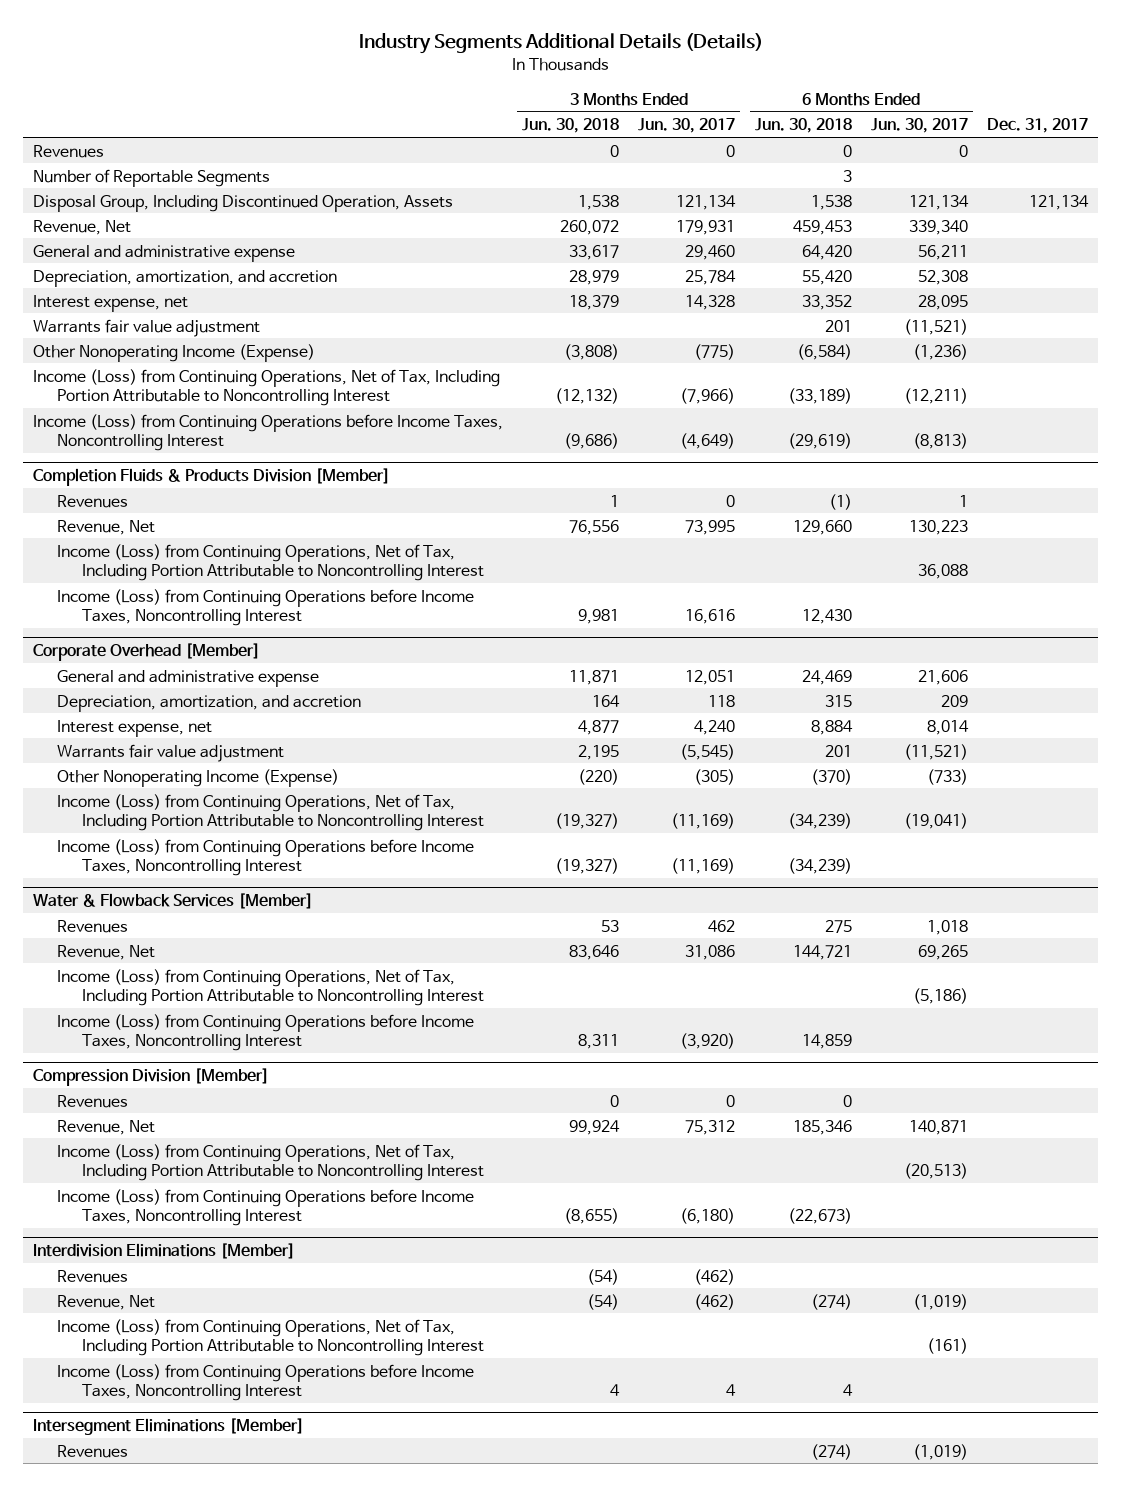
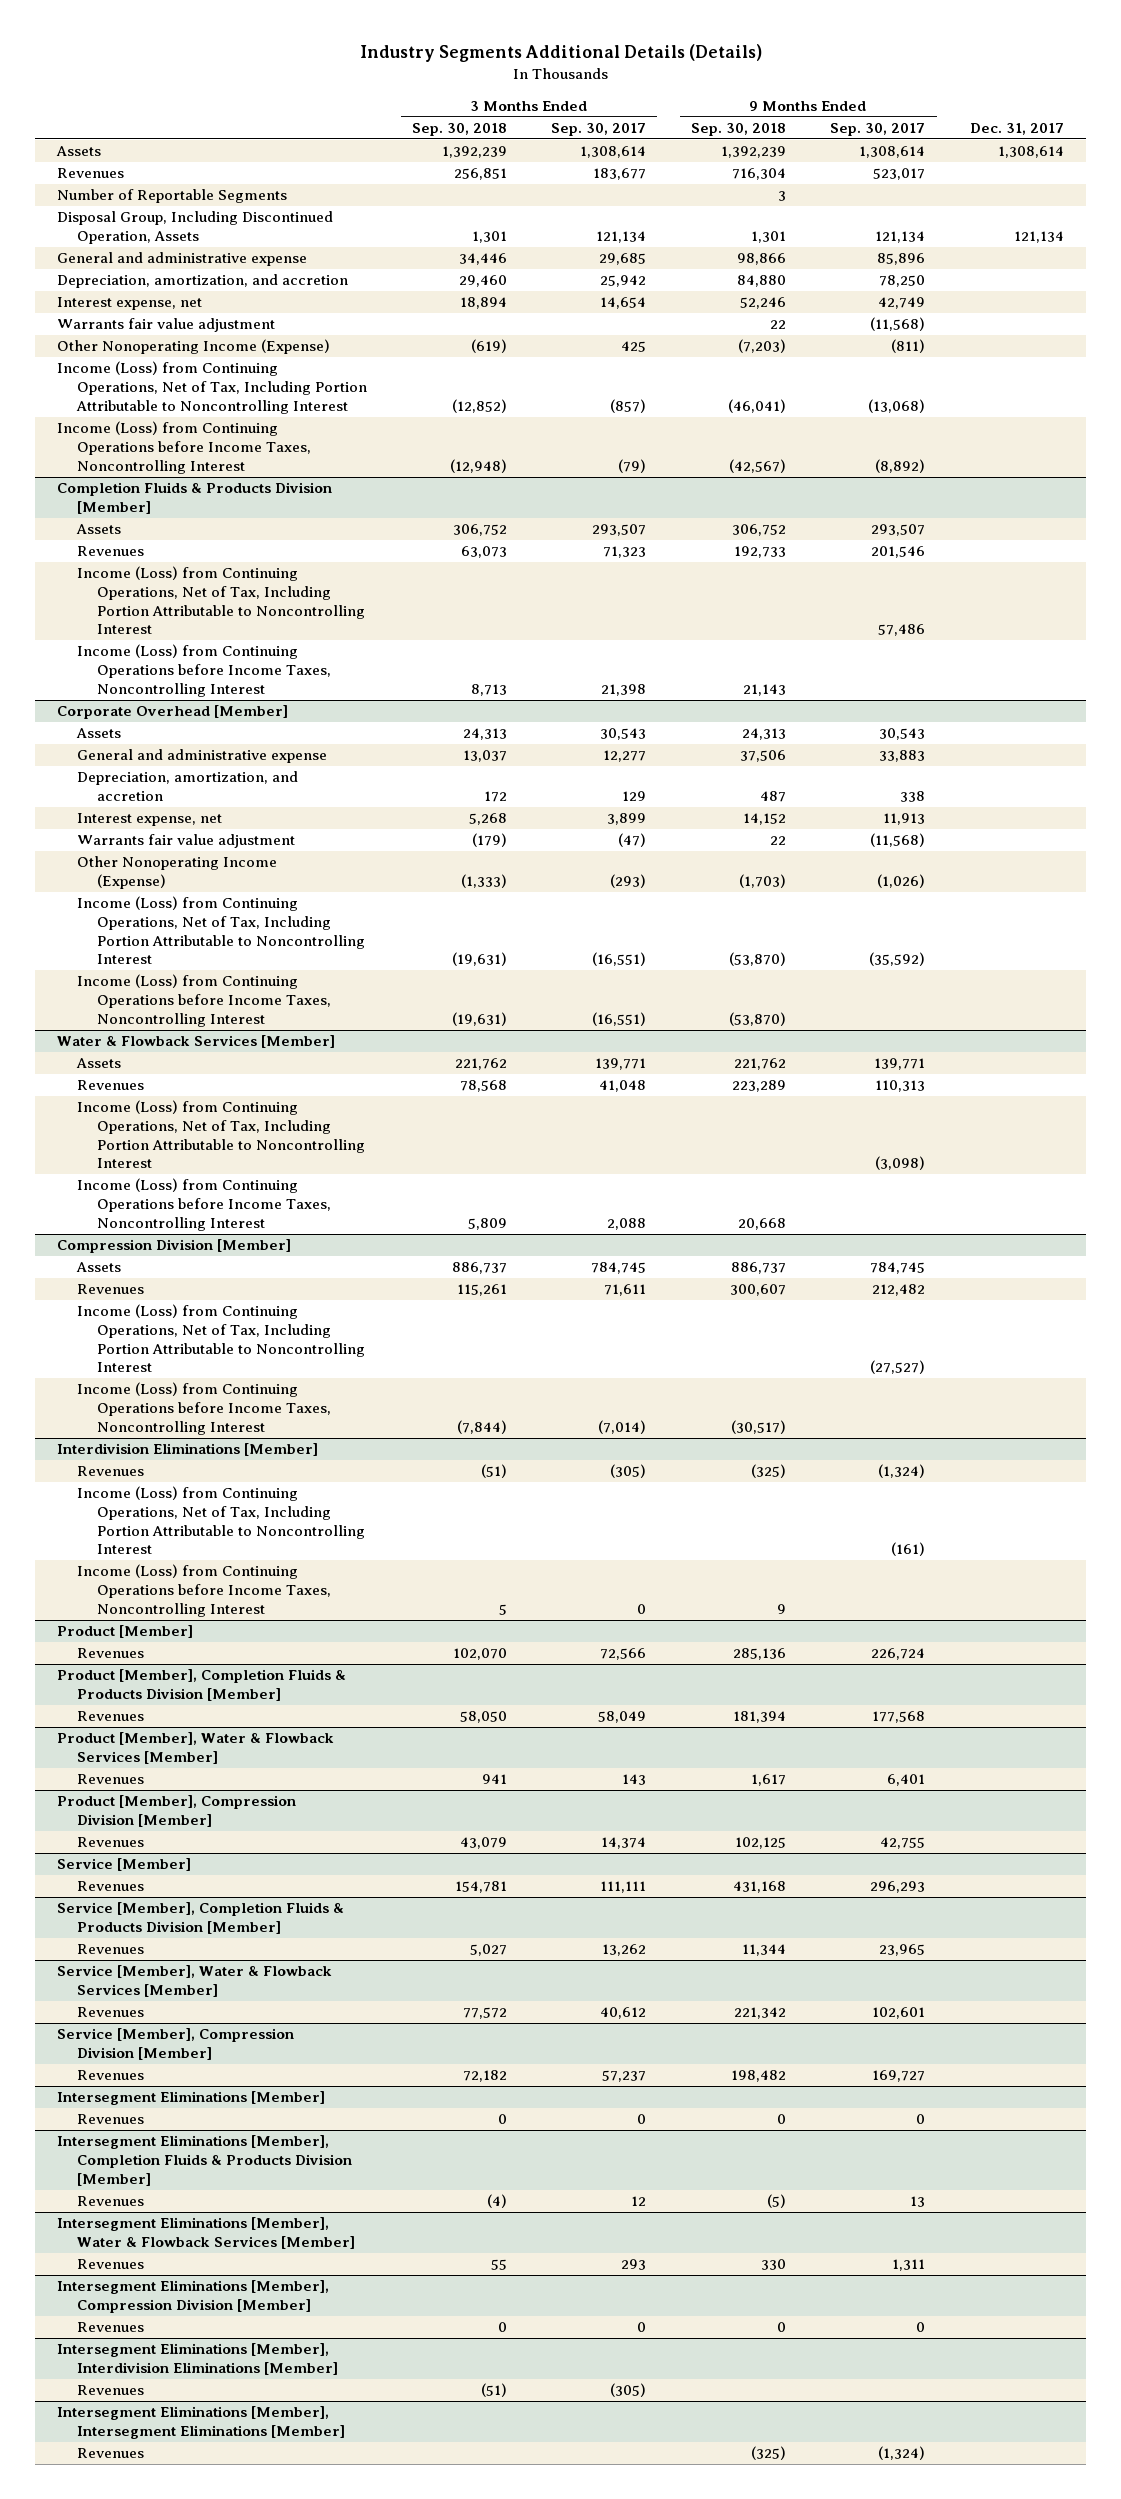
- | 3 Months Ended Jun. 30, 2018 | 3 Months Ended Jun. 30, 2017 | 6 Months Ended Jun. 30, 2018 | 6 Months Ended Jun. 30, 2017 | Dec. 31, 2017
+ | 3 Months Ended Sep. 30, 2018 | 3 Months Ended Sep. 30, 2017 | 9 Months Ended Sep. 30, 2018 | 9 Months Ended Sep. 30, 2017 | Dec. 31, 2017
+ Assets | 1,392,239 | 1,308,614 | 1,392,239 | 1,308,614 | 1,308,614
- Revenue, Net | 260,072 | 179,931 | 459,453 | 339,340 |
@ Completion Fluids & Products Division [Member]
+ Assets | 306,752 | 293,507 | 306,752 | 293,507 |
- Revenue, Net | 76,556 | 73,995 | 129,660 | 130,223 |
@ Corporate Overhead [Member]
+ Assets | 24,313 | 30,543 | 24,313 | 30,543 |
@ Water & Flowback Services [Member]
+ Assets | 221,762 | 139,771 | 221,762 | 139,771 |
- Revenue, Net | 83,646 | 31,086 | 144,721 | 69,265 |
@ Compression Division [Member]
+ Assets | 886,737 | 784,745 | 886,737 | 784,745 |
- Revenue, Net | 99,924 | 75,312 | 185,346 | 140,871 |
@ Interdivision Eliminations [Member]
- Revenue, Net | (54) | (462) | (274) | (1,019) |
+ Product [Member]
+ Revenues | 102,070 | 72,566 | 285,136 | 226,724 |
+ Product [Member], Completion Fluids & Products Division [Member]
+ Revenues | 58,050 | 58,049 | 181,394 | 177,568 |
+ Product [Member], Water & Flowback Services [Member]
+ Revenues | 941 | 143 | 1,617 | 6,401 |
+ Product [Member], Compression Division [Member]
+ Revenues | 43,079 | 14,374 | 102,125 | 42,755 |
+ Service [Member]
+ Revenues | 154,781 | 111,111 | 431,168 | 296,293 |
+ Service [Member], Completion Fluids & Products Division [Member]
+ Revenues | 5,027 | 13,262 | 11,344 | 23,965 |
+ Service [Member], Water & Flowback Services [Member]
+ Revenues | 77,572 | 40,612 | 221,342 | 102,601 |
+ Service [Member], Compression Division [Member]
+ Revenues | 72,182 | 57,237 | 198,482 | 169,727 |
+ Intersegment Eliminations [Member], Completion Fluids & Products Division [Member]
+ Revenues | (4) | 12 | (5) | 13 |
+ Intersegment Eliminations [Member], Water & Flowback Services [Member]
+ Revenues | 55 | 293 | 330 | 1,311 |
+ Intersegment Eliminations [Member], Compression Division [Member]
+ Revenues | 0 | 0 | 0 | 0 |
+ Intersegment Eliminations [Member], Interdivision Eliminations [Member]
+ Revenues | (51) | (305) | | |
+ Intersegment Eliminations [Member], Intersegment Eliminations [Member]
+ Revenues | | | (325) | (1,324) |

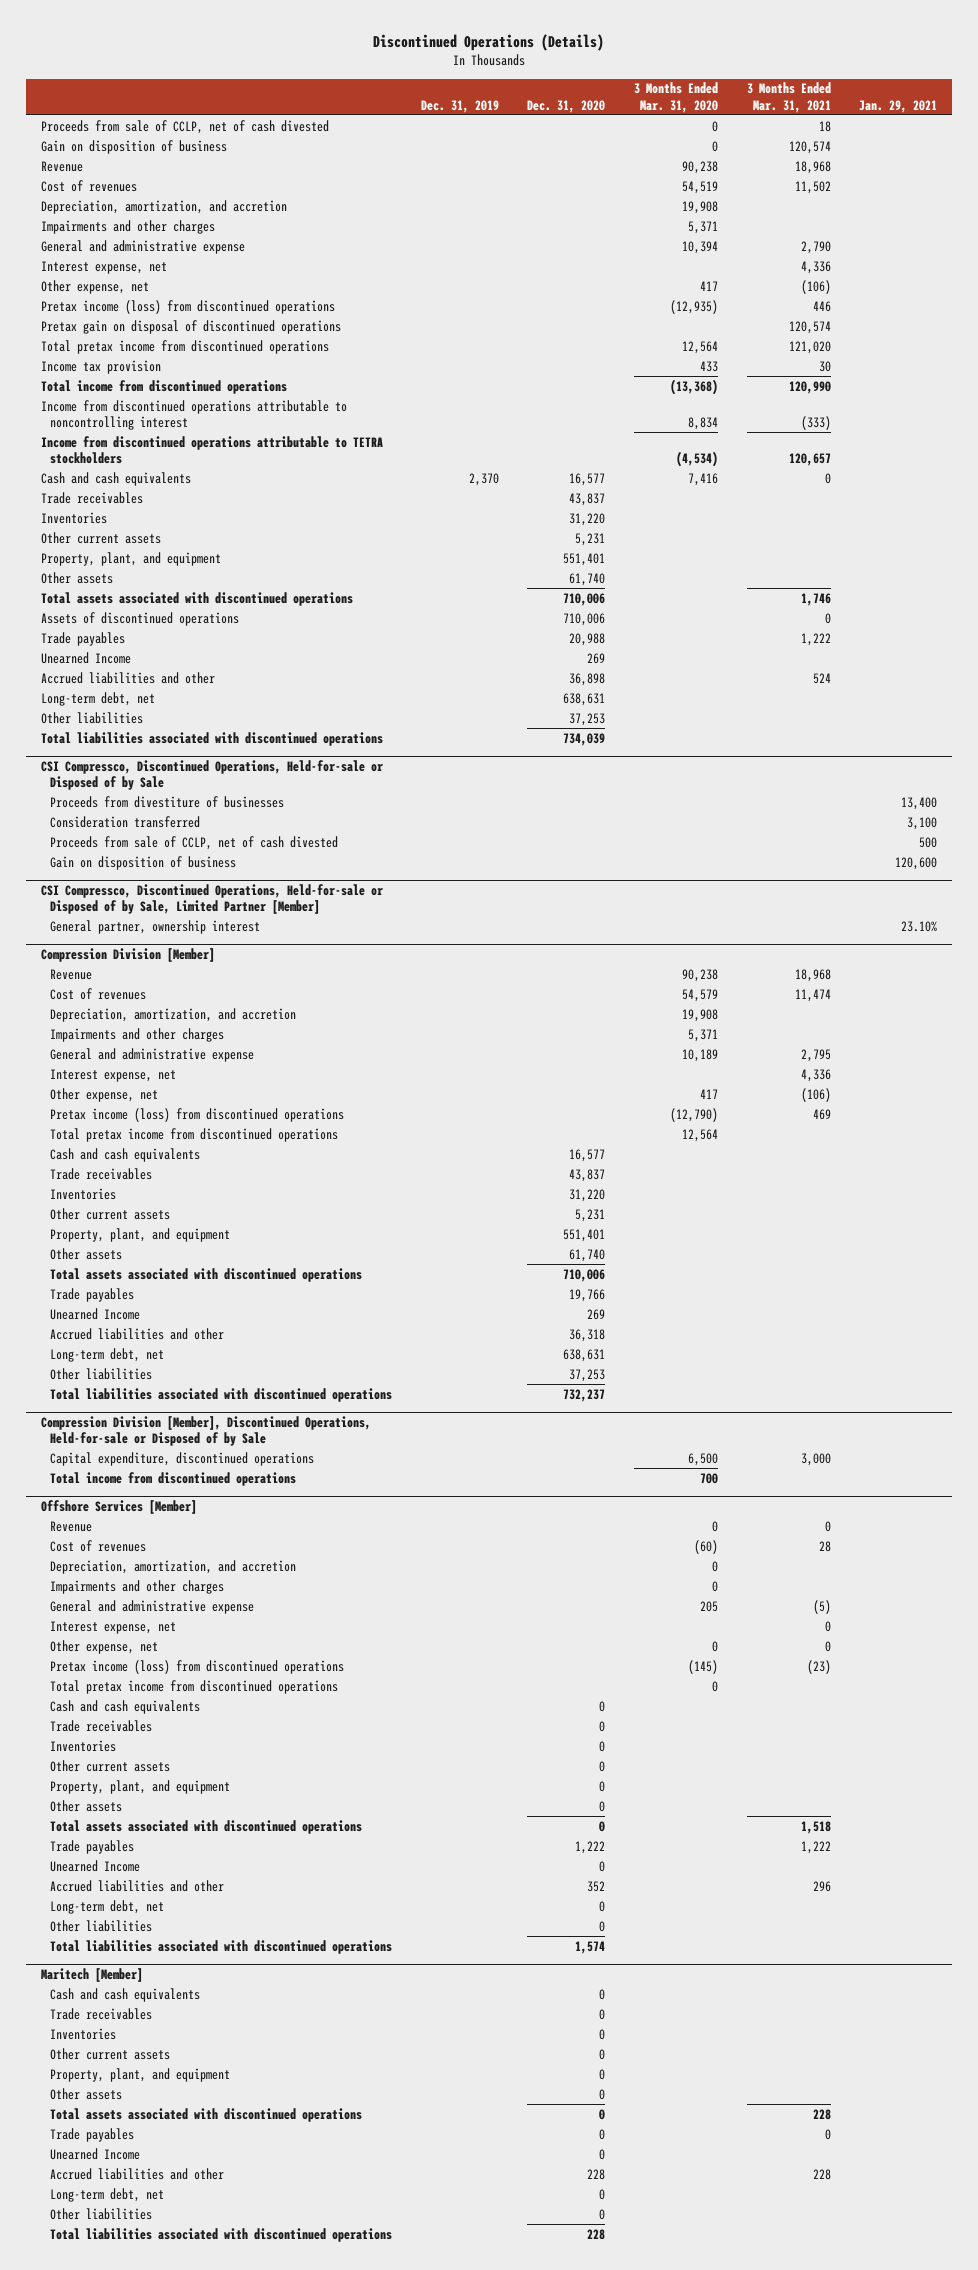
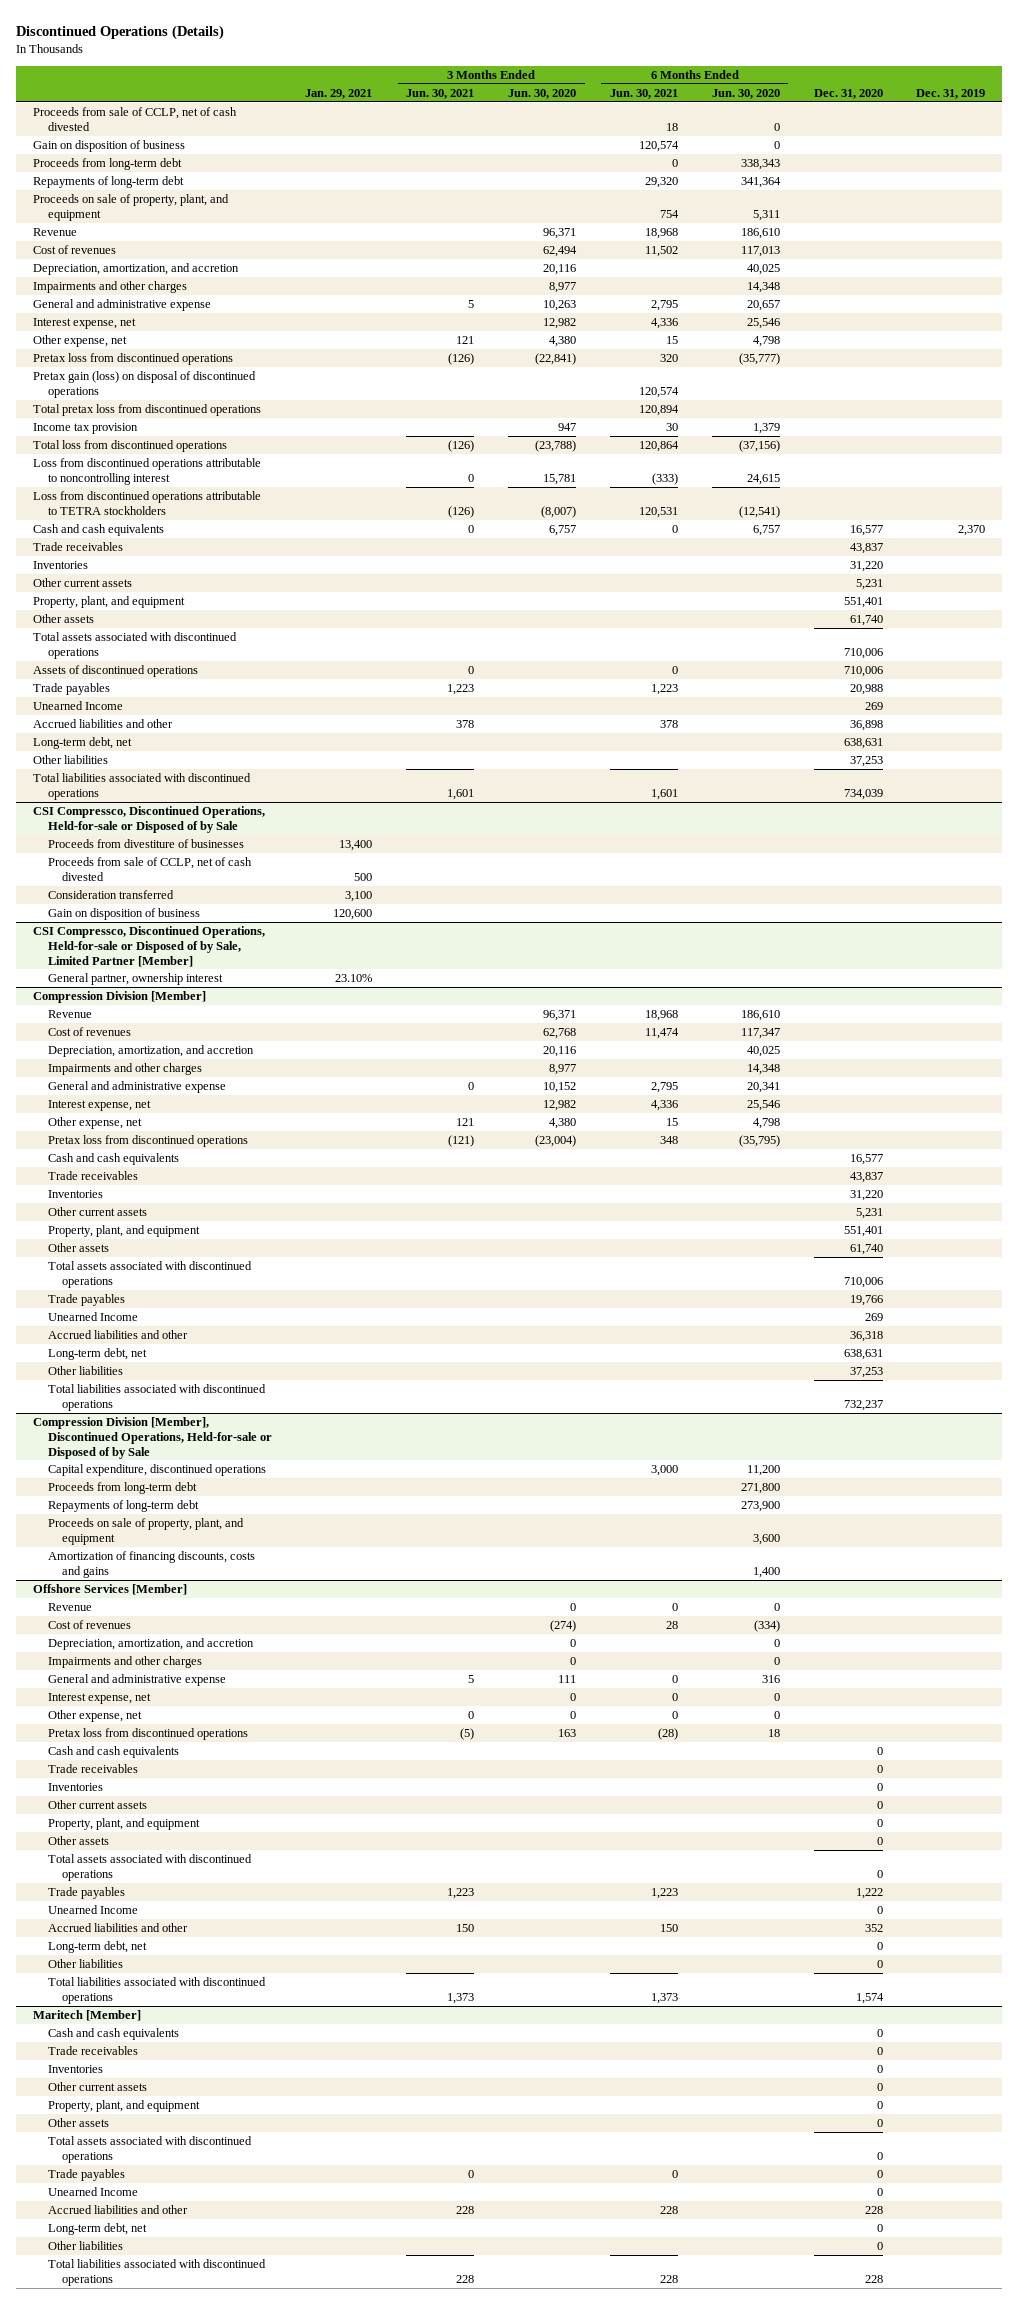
- | Dec. 31, 2019 | Dec. 31, 2020 | 3 Months Ended Mar. 31, 2020 | 3 Months Ended Mar. 31, 2021 | Jan. 29, 2021
+ | Jan. 29, 2021 | 3 Months Ended Jun. 30, 2021 | 3 Months Ended Jun. 30, 2020 | 6 Months Ended Jun. 30, 2021 | 6 Months Ended Jun. 30, 2020 | Dec. 31, 2020 | Dec. 31, 2019
+ Proceeds from long-term debt | | | | 0 | 338,343 | |
+ Repayments of long-term debt | | | | 29,320 | 341,364 | |
+ Proceeds on sale of property, plant, and equipment | | | | 754 | 5,311 | |
- Pretax income (loss) from discontinued operations | | | (12,935) | 446 |
- Pretax gain on disposal of discontinued operations | | | | 120,574 |
- Total pretax income from discontinued operations | | | 12,564 | 121,020 |
+ Pretax loss from discontinued operations | | (126) | (22,841) | 320 | (35,777) | |
+ Pretax gain (loss) on disposal of discontinued operations | | | | 120,574 | | |
+ Total pretax loss from discontinued operations | | | | 120,894 | | |
- Total income from discontinued operations | | | (13,368) | 120,990 |
- Income from discontinued operations attributable to noncontrolling interest | | | 8,834 | (333) |
- Income from discontinued operations attributable to TETRA stockholders | | | (4,534) | 120,657 |
+ Total loss from discontinued operations | | (126) | (23,788) | 120,864 | (37,156) | |
+ Loss from discontinued operations attributable to noncontrolling interest | | 0 | 15,781 | (333) | 24,615 | |
+ Loss from discontinued operations attributable to TETRA stockholders | | (126) | (8,007) | 120,531 | (12,541) | |
@ CSI Compressco, Discontinued Operations, Held-for-sale or Disposed of by Sale
moved down: Consideration transferred | 3,100 | | | | | |
@ Compression Division [Member]
- Pretax income (loss) from discontinued operations | | | (12,790) | 469 |
- Total pretax income from discontinued operations | | | 12,564 | |
+ Pretax loss from discontinued operations | | (121) | (23,004) | 348 | (35,795) | |
@ Compression Division [Member], Discontinued Operations, Held-for-sale or Disposed of by Sale
- Total income from discontinued operations | | | 700 | |
+ Proceeds from long-term debt | | | | | 271,800 | |
+ Repayments of long-term debt | | | | | 273,900 | |
+ Proceeds on sale of property, plant, and equipment | | | | | 3,600 | |
+ Amortization of financing discounts, costs and gains | | | | | 1,400 | |
@ Offshore Services [Member]
- Pretax income (loss) from discontinued operations | | | (145) | (23) |
- Total pretax income from discontinued operations | | | 0 | |
+ Pretax loss from discontinued operations | | (5) | 163 | (28) | 18 | |

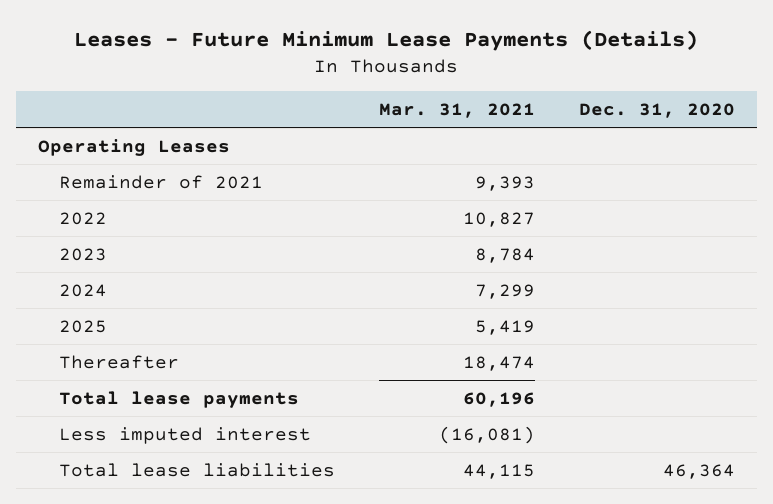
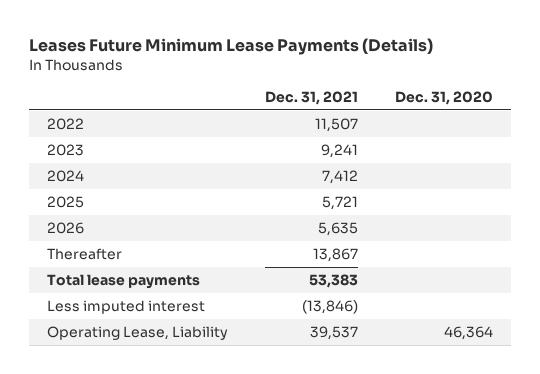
- Leases - Future Minimum Lease Payments (Details)
+ Leases Future Minimum Lease Payments (Details)
- | Mar. 31, 2021 | Dec. 31, 2020
+ | Dec. 31, 2021 | Dec. 31, 2020
- Operating Leases
- Remainder of 2021 | 9,393 |
+ 2026 | 5,635 |
- Total lease liabilities | 44,115 | 46,364
+ Operating Lease, Liability | 39,537 | 46,364

